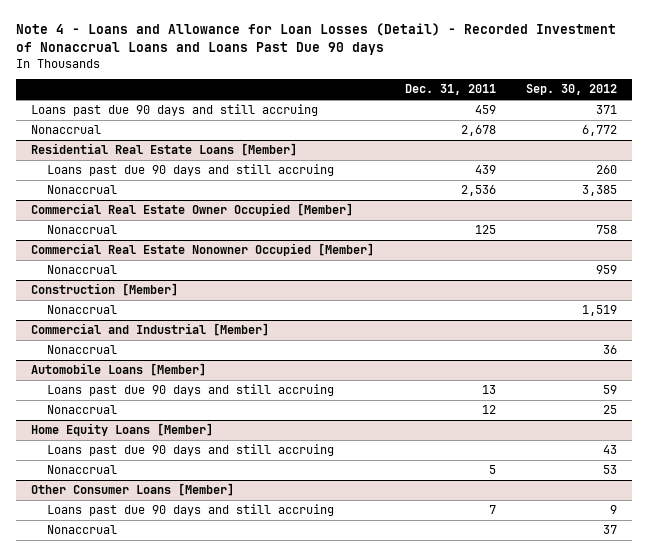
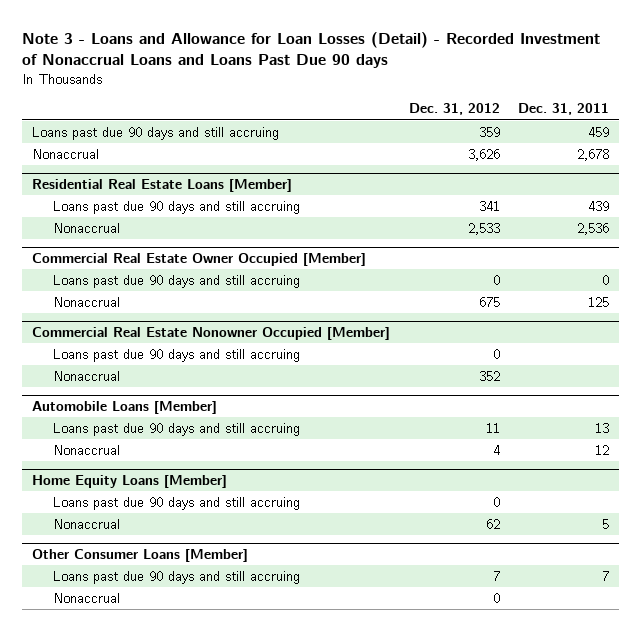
- Note 4 - Loans and Allowance for Loan Losses (Detail) - Recorded Investment of Nonaccrual Loans and Loans Past Due 90 days
+ Note 3 - Loans and Allowance for Loan Losses (Detail) - Recorded Investment of Nonaccrual Loans and Loans Past Due 90 days
- | Dec. 31, 2011 | Sep. 30, 2012
+ | Dec. 31, 2012 | Dec. 31, 2011
@ Commercial Real Estate Owner Occupied [Member]
+ Loans past due 90 days and still accruing | 0 | 0
@ Commercial Real Estate Nonowner Occupied [Member]
- Nonaccrual | | 959
- Construction [Member]
- Nonaccrual | | 1,519
- Commercial and Industrial [Member]
@ Commercial Real Estate Nonowner Occupied [Member]
+ Loans past due 90 days and still accruing | 0 |

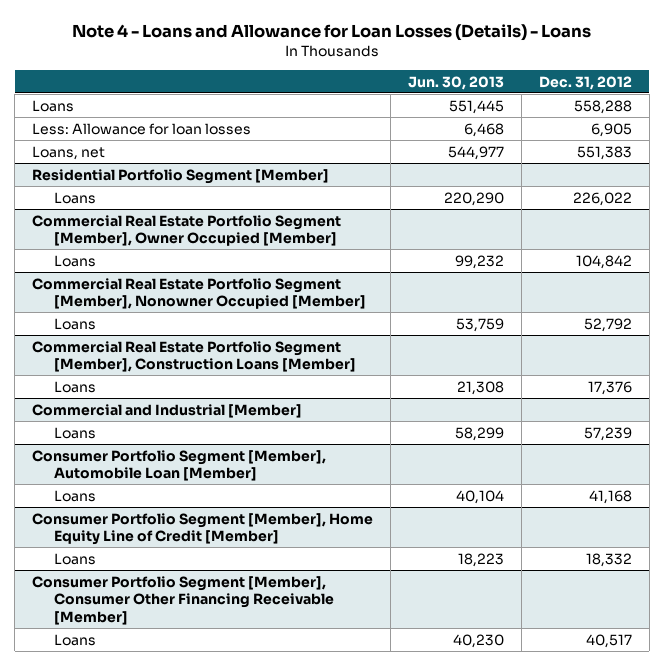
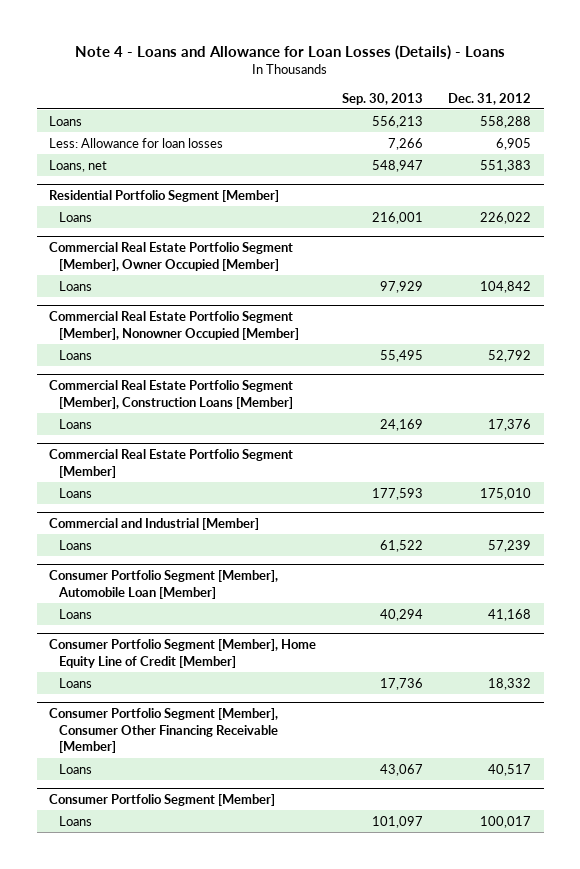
- | Jun. 30, 2013 | Dec. 31, 2012
+ | Sep. 30, 2013 | Dec. 31, 2012
+ Commercial Real Estate Portfolio Segment [Member]
+ Loans | 177,593 | 175,010
+ Consumer Portfolio Segment [Member]
+ Loans | 101,097 | 100,017

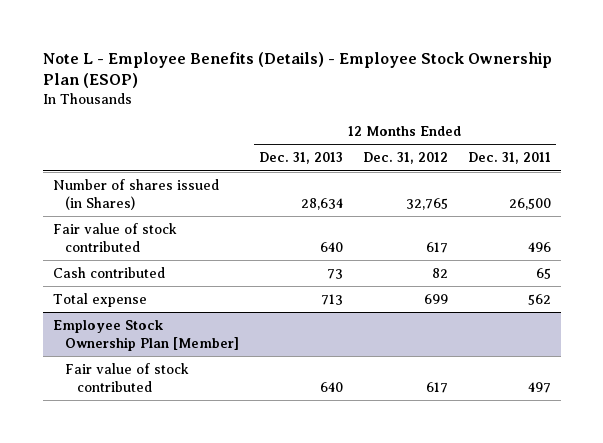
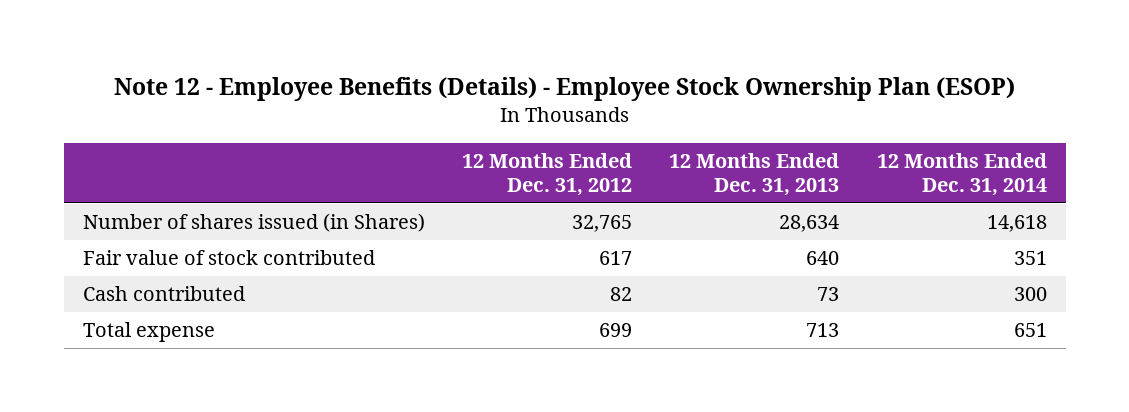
- Note L - Employee Benefits (Details) - Employee Stock Ownership Plan (ESOP)
+ Note 12 - Employee Benefits (Details) - Employee Stock Ownership Plan (ESOP)
- | 12 Months Ended Dec. 31, 2013 | 12 Months Ended Dec. 31, 2012 | 12 Months Ended Dec. 31, 2011
+ | 12 Months Ended Dec. 31, 2012 | 12 Months Ended Dec. 31, 2013 | 12 Months Ended Dec. 31, 2014
- Employee Stock Ownership Plan [Member]
- Fair value of stock contributed | 640 | 617 | 497

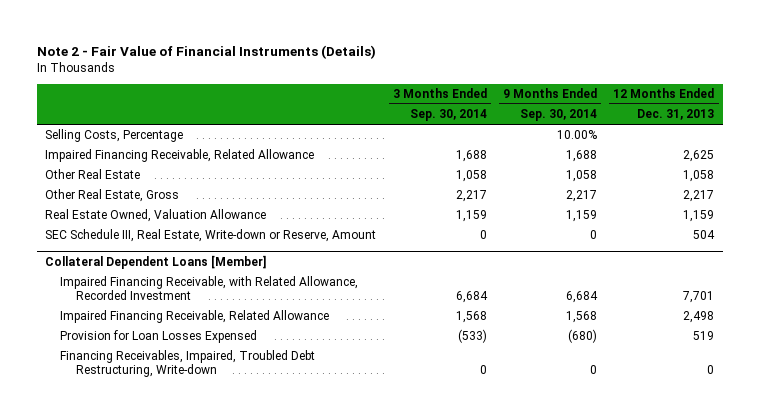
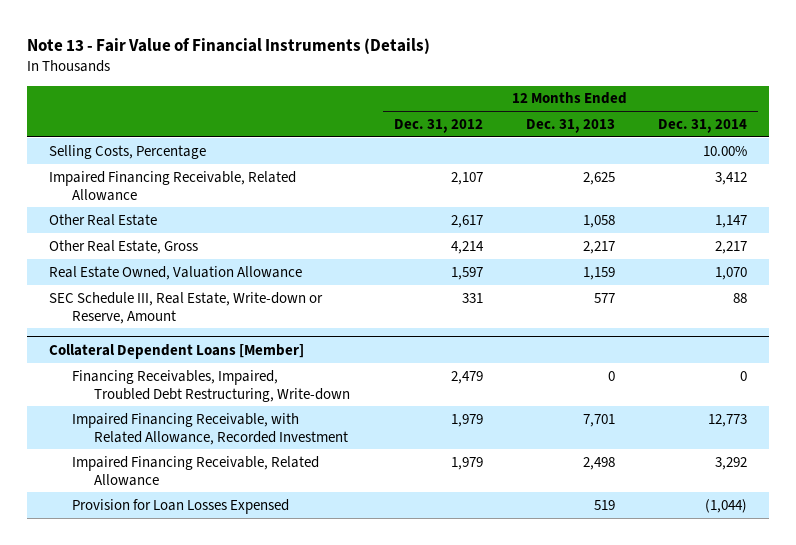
- Note 2 - Fair Value of Financial Instruments (Details)
+ Note 13 - Fair Value of Financial Instruments (Details)
- | 3 Months Ended Sep. 30, 2014 | 9 Months Ended Sep. 30, 2014 | 12 Months Ended Dec. 31, 2013
+ | 12 Months Ended Dec. 31, 2012 | 12 Months Ended Dec. 31, 2013 | 12 Months Ended Dec. 31, 2014
- SEC Schedule III, Real Estate, Write-down or Reserve, Amount | 0 | 0 | 504
+ SEC Schedule III, Real Estate, Write-down or Reserve, Amount | 331 | 577 | 88
@ Collateral Dependent Loans [Member]
moved up: Financing Receivables, Impaired, Troubled Debt Restructuring, Write-down | 2,479 | 0 | 0

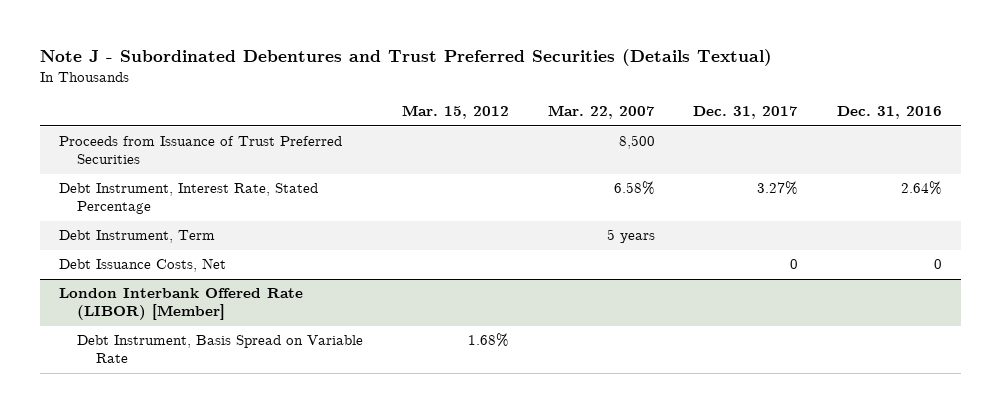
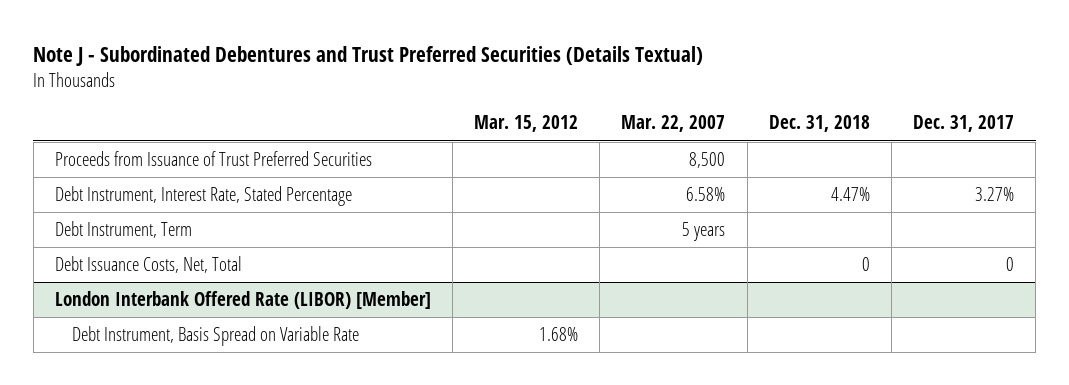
- | Mar. 15, 2012 | Mar. 22, 2007 | Dec. 31, 2017 | Dec. 31, 2016
+ | Mar. 15, 2012 | Mar. 22, 2007 | Dec. 31, 2018 | Dec. 31, 2017
- Debt Issuance Costs, Net | | | 0 | 0
+ Debt Issuance Costs, Net, Total | | | 0 | 0

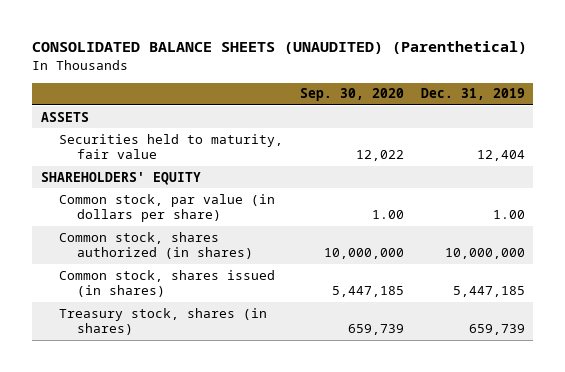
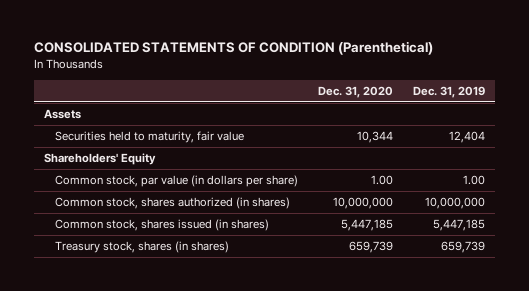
- CONSOLIDATED BALANCE SHEETS (UNAUDITED) (Parenthetical)
+ CONSOLIDATED STATEMENTS OF CONDITION (Parenthetical)
- | Sep. 30, 2020 | Dec. 31, 2019
+ | Dec. 31, 2020 | Dec. 31, 2019
- ASSETS
+ Assets
- SHAREHOLDERS' EQUITY
+ Shareholders' Equity

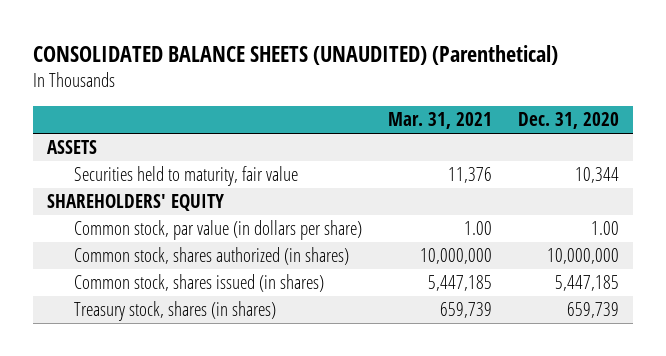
- CONSOLIDATED STATEMENTS OF CONDITION (Parenthetical)
+ CONSOLIDATED BALANCE SHEETS (UNAUDITED) (Parenthetical)
- | Dec. 31, 2020 | Dec. 31, 2019
+ | Mar. 31, 2021 | Dec. 31, 2020
- Assets
+ ASSETS
- Shareholders' Equity
+ SHAREHOLDERS' EQUITY

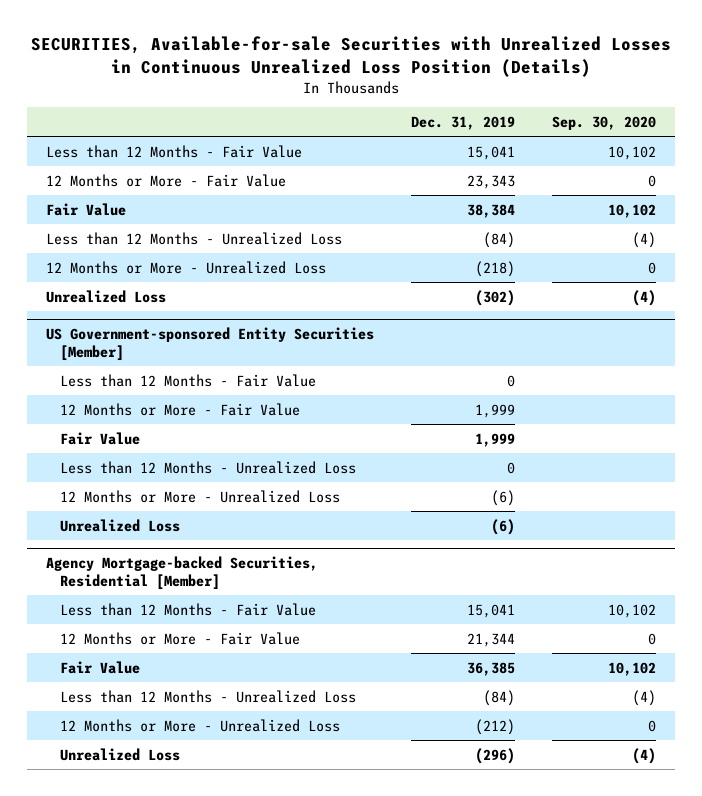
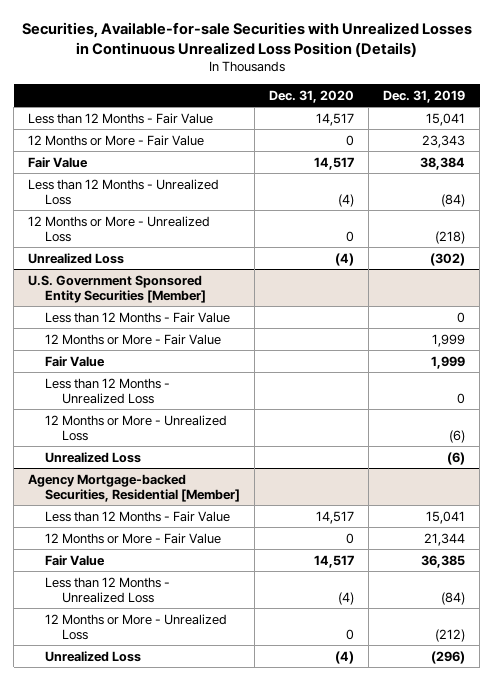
- SECURITIES, Available-for-sale Securities with Unrealized Losses in Continuous Unrealized Loss Position (Details)
+ Securities, Available-for-sale Securities with Unrealized Losses in Continuous Unrealized Loss Position (Details)
- | Dec. 31, 2019 | Sep. 30, 2020
+ | Dec. 31, 2020 | Dec. 31, 2019
- US Government-sponsored Entity Securities [Member]
+ U.S. Government Sponsored Entity Securities [Member]

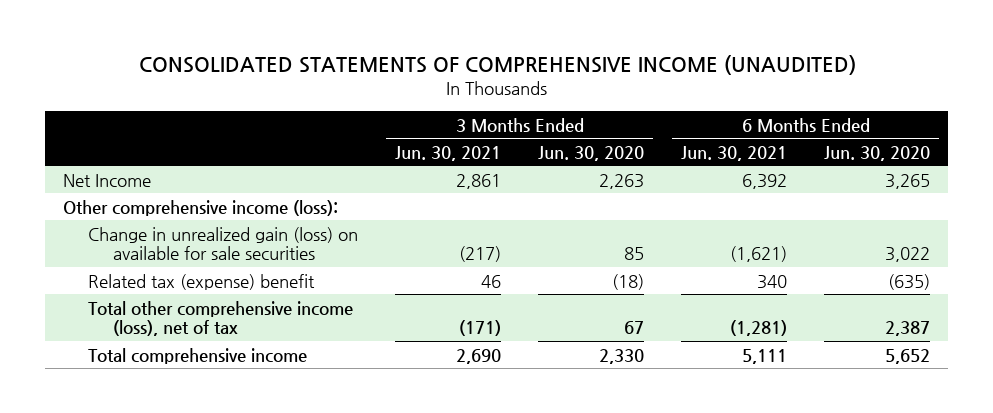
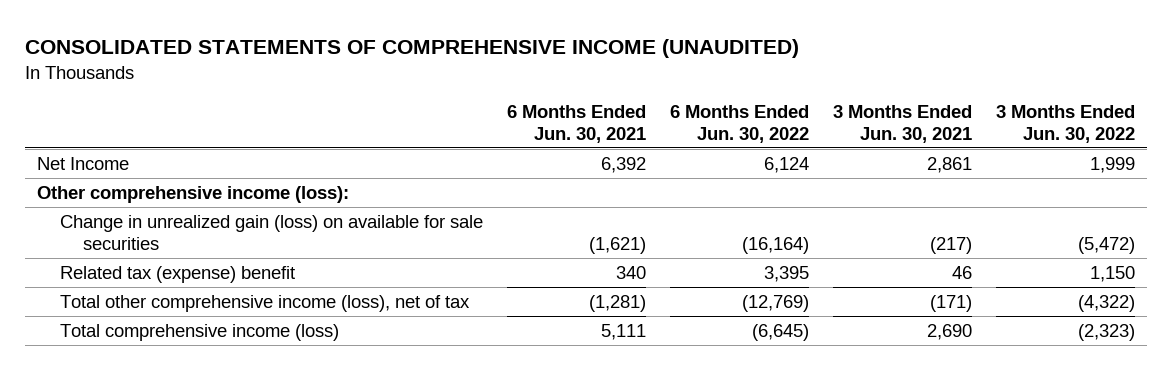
- | 3 Months Ended Jun. 30, 2021 | 3 Months Ended Jun. 30, 2020 | 6 Months Ended Jun. 30, 2021 | 6 Months Ended Jun. 30, 2020
+ | 6 Months Ended Jun. 30, 2021 | 6 Months Ended Jun. 30, 2022 | 3 Months Ended Jun. 30, 2021 | 3 Months Ended Jun. 30, 2022
- Total comprehensive income | 2,690 | 2,330 | 5,111 | 5,652
+ Total comprehensive income (loss) | 5,111 | (6,645) | 2,690 | (2,323)

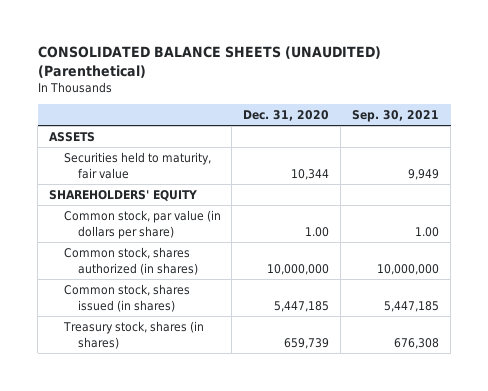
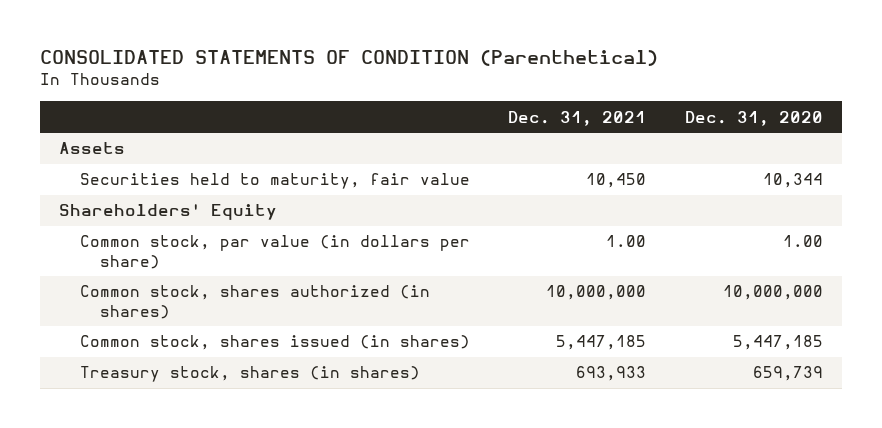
- CONSOLIDATED BALANCE SHEETS (UNAUDITED) (Parenthetical)
+ CONSOLIDATED STATEMENTS OF CONDITION (Parenthetical)
- | Dec. 31, 2020 | Sep. 30, 2021
+ | Dec. 31, 2021 | Dec. 31, 2020
- ASSETS
+ Assets
- SHAREHOLDERS' EQUITY
+ Shareholders' Equity

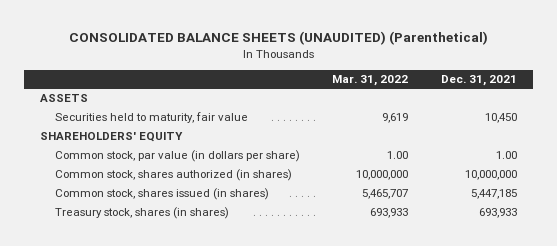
- CONSOLIDATED STATEMENTS OF CONDITION (Parenthetical)
+ CONSOLIDATED BALANCE SHEETS (UNAUDITED) (Parenthetical)
- | Dec. 31, 2021 | Dec. 31, 2020
+ | Mar. 31, 2022 | Dec. 31, 2021
- Assets
+ ASSETS
- Shareholders' Equity
+ SHAREHOLDERS' EQUITY

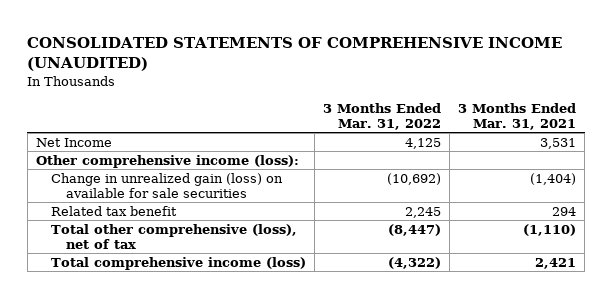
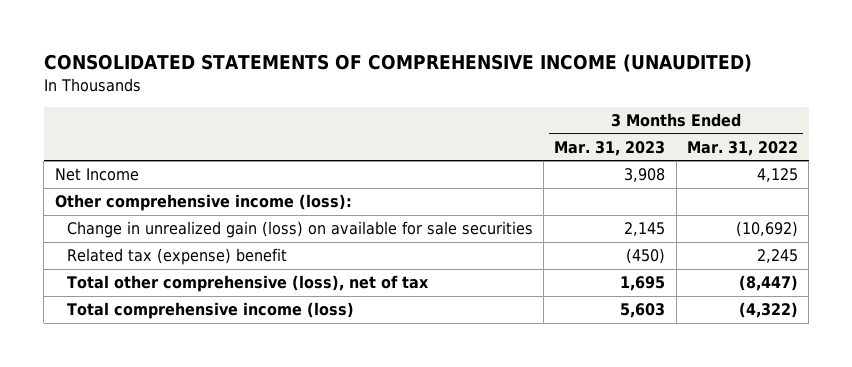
- | 3 Months Ended Mar. 31, 2022 | 3 Months Ended Mar. 31, 2021
+ | 3 Months Ended Mar. 31, 2023 | 3 Months Ended Mar. 31, 2022
- Related tax benefit | 2,245 | 294
+ Related tax (expense) benefit | (450) | 2,245

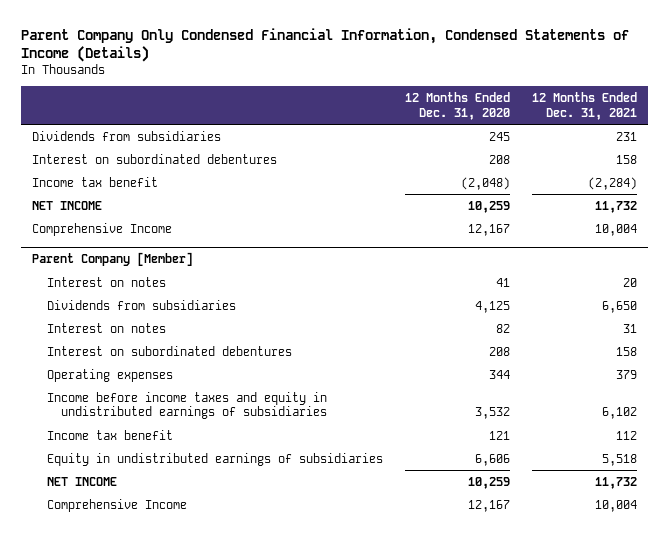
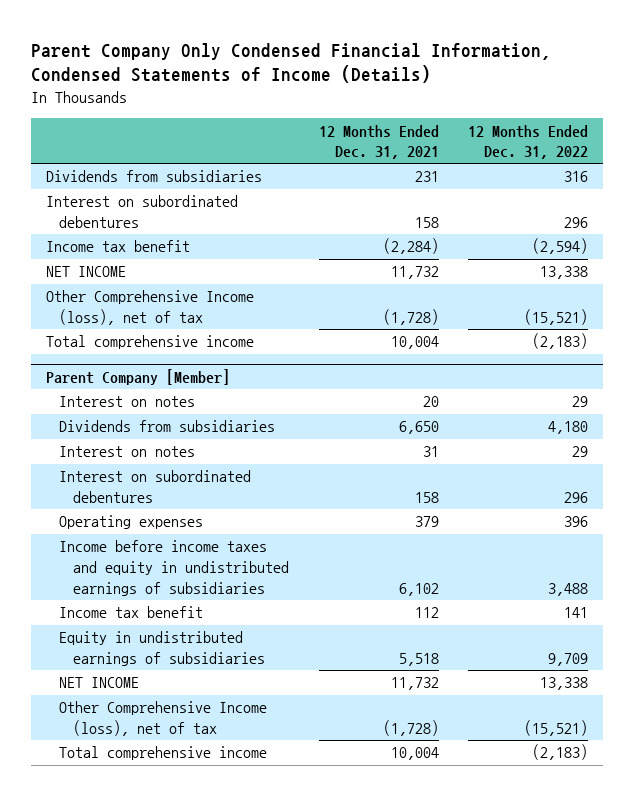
- | 12 Months Ended Dec. 31, 2020 | 12 Months Ended Dec. 31, 2021
+ | 12 Months Ended Dec. 31, 2021 | 12 Months Ended Dec. 31, 2022
- Comprehensive Income | 12,167 | 10,004
+ Other Comprehensive Income (loss), net of tax | (1,728) | (15,521)
+ Total comprehensive income | 10,004 | (2,183)
@ Parent Company [Member]
- Comprehensive Income | 12,167 | 10,004
+ Other Comprehensive Income (loss), net of tax | (1,728) | (15,521)
+ Total comprehensive income | 10,004 | (2,183)

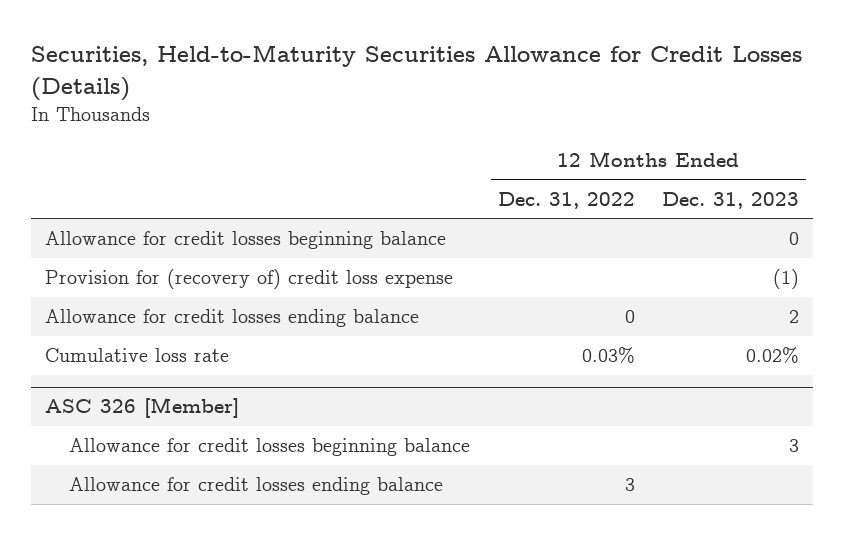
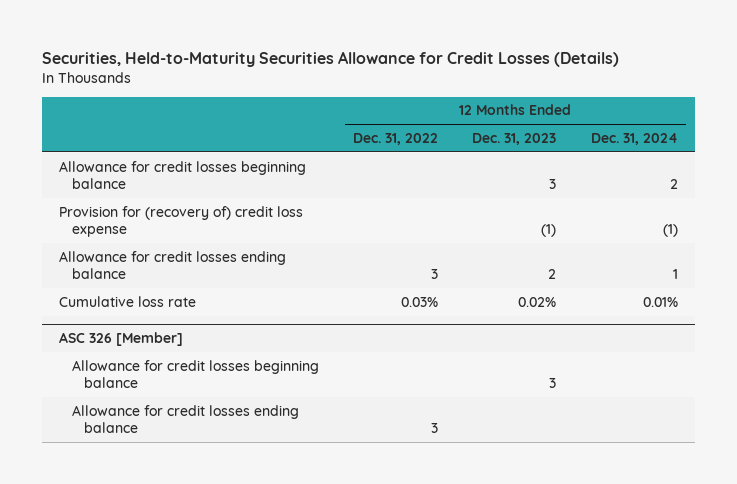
- | 12 Months Ended Dec. 31, 2022 | 12 Months Ended Dec. 31, 2023
+ | 12 Months Ended Dec. 31, 2022 | 12 Months Ended Dec. 31, 2023 | 12 Months Ended Dec. 31, 2024
- Allowance for credit losses beginning balance | | 0
+ Allowance for credit losses beginning balance | | 3 | 2
- Allowance for credit losses ending balance | 0 | 2
+ Allowance for credit losses ending balance | 3 | 2 | 1

